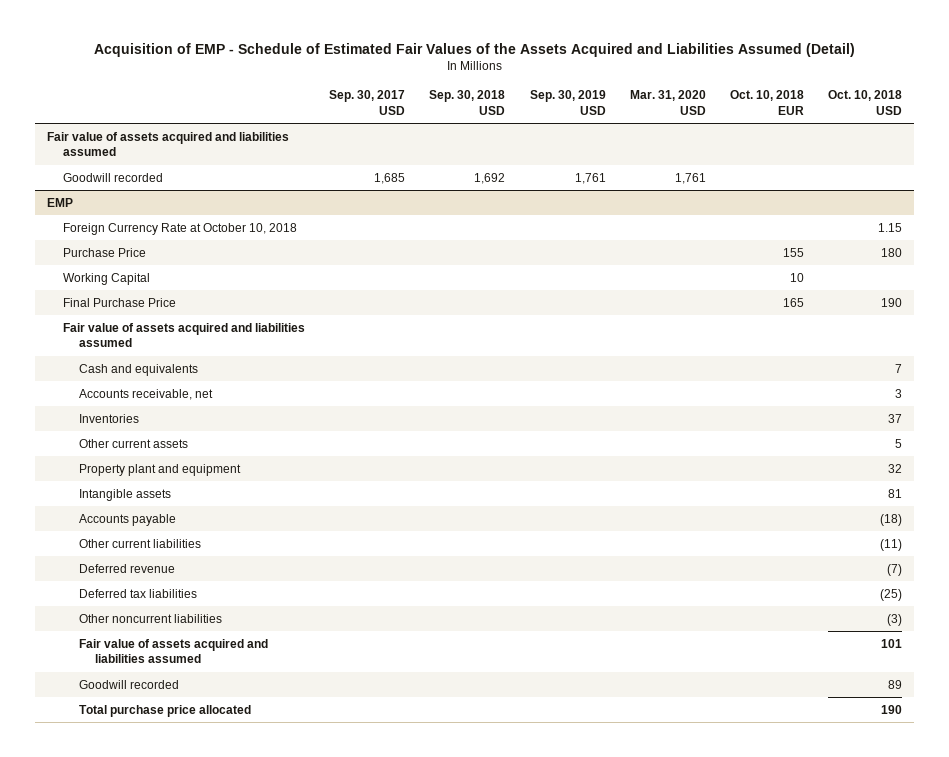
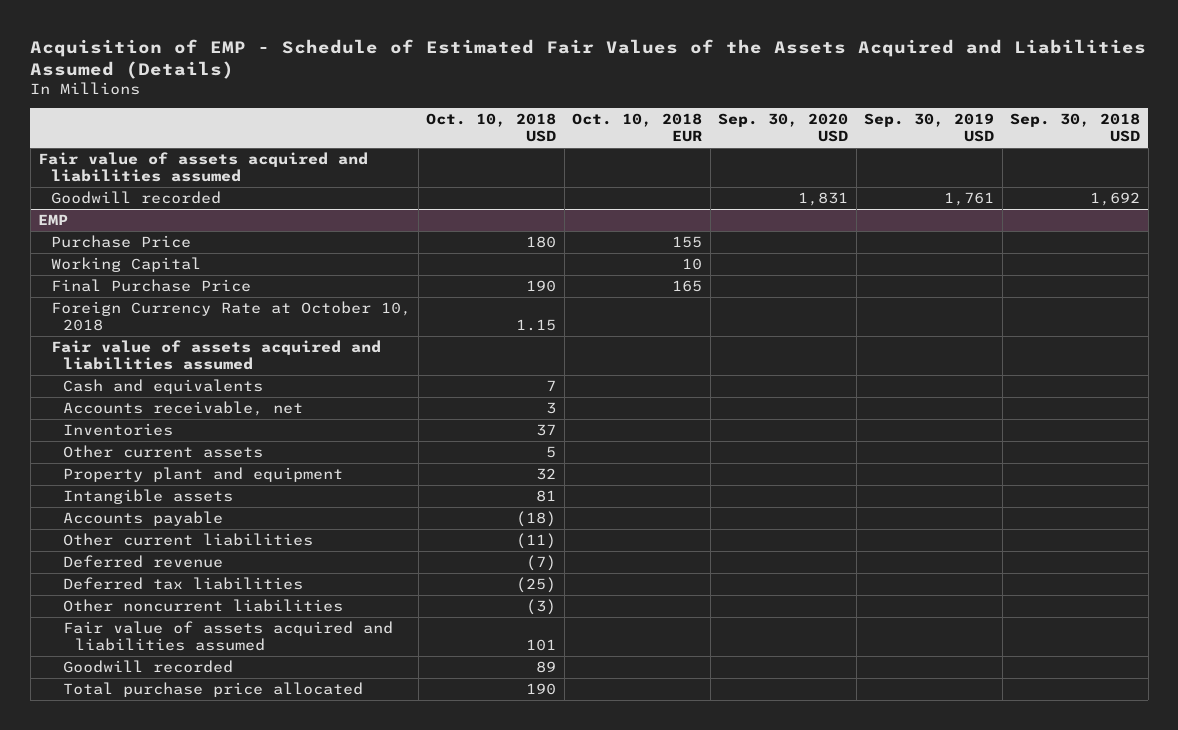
- Acquisition of EMP - Schedule of Estimated Fair Values of the Assets Acquired and Liabilities Assumed (Detail)
+ Acquisition of EMP - Schedule of Estimated Fair Values of the Assets Acquired and Liabilities Assumed (Details)
- | Sep. 30, 2017 USD | Sep. 30, 2018 USD | Sep. 30, 2019 USD | Mar. 31, 2020 USD | Oct. 10, 2018 EUR | Oct. 10, 2018 USD
+ | Oct. 10, 2018 USD | Oct. 10, 2018 EUR | Sep. 30, 2020 USD | Sep. 30, 2019 USD | Sep. 30, 2018 USD
@ EMP
moved down: Foreign Currency Rate at October 10, 2018 | 1.15 | | | |

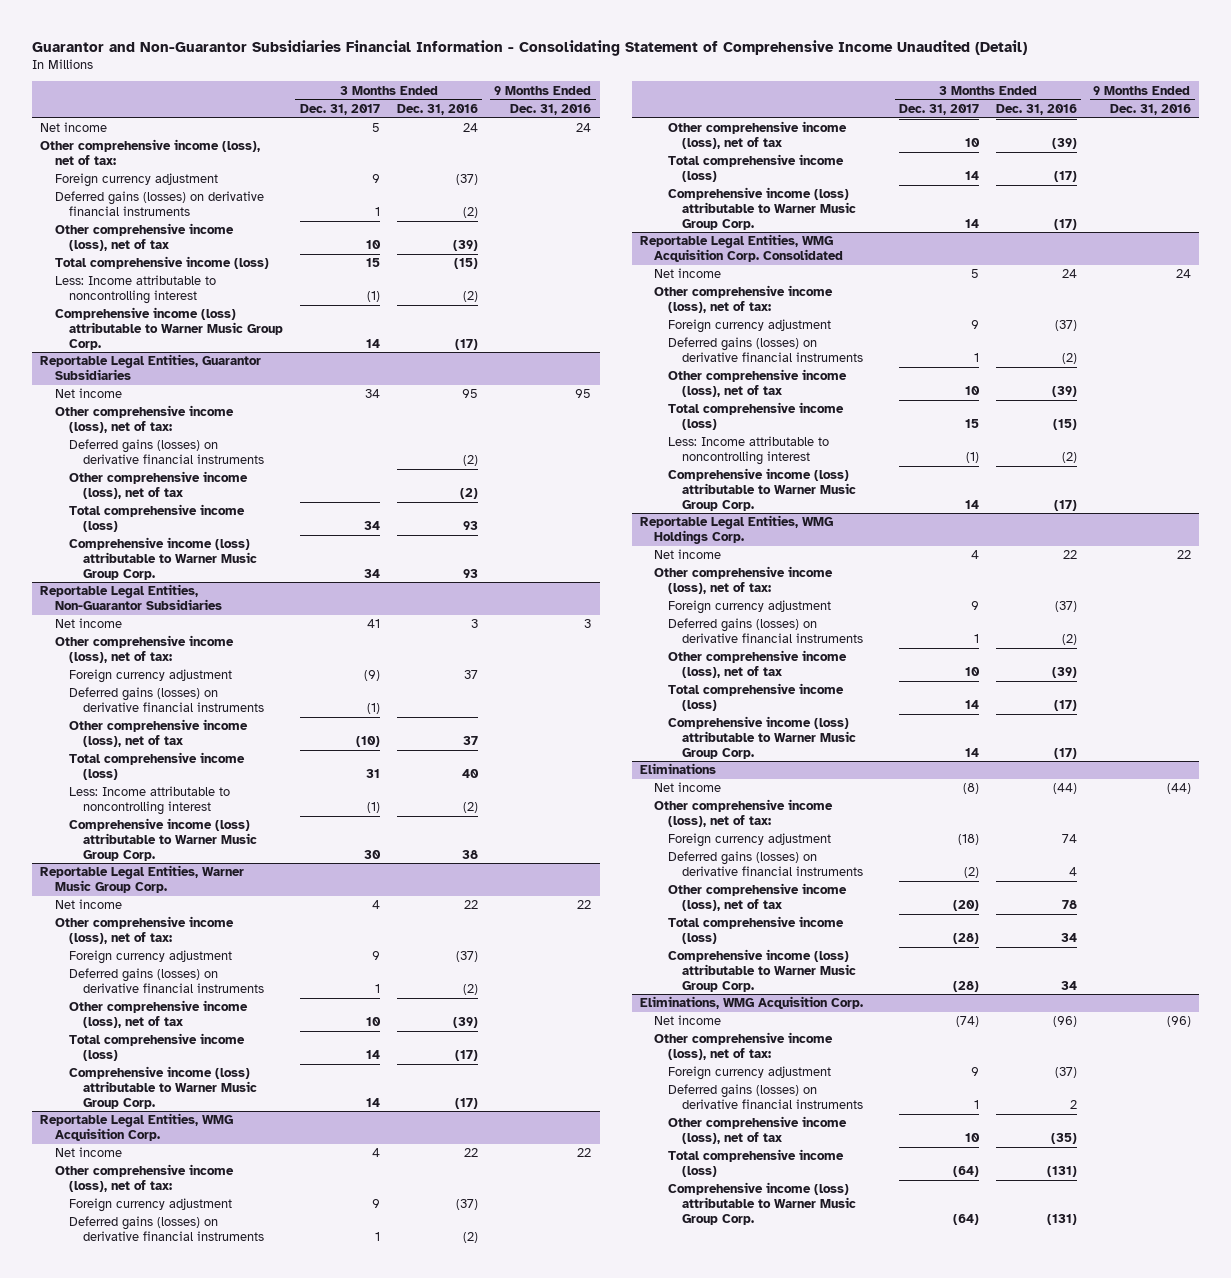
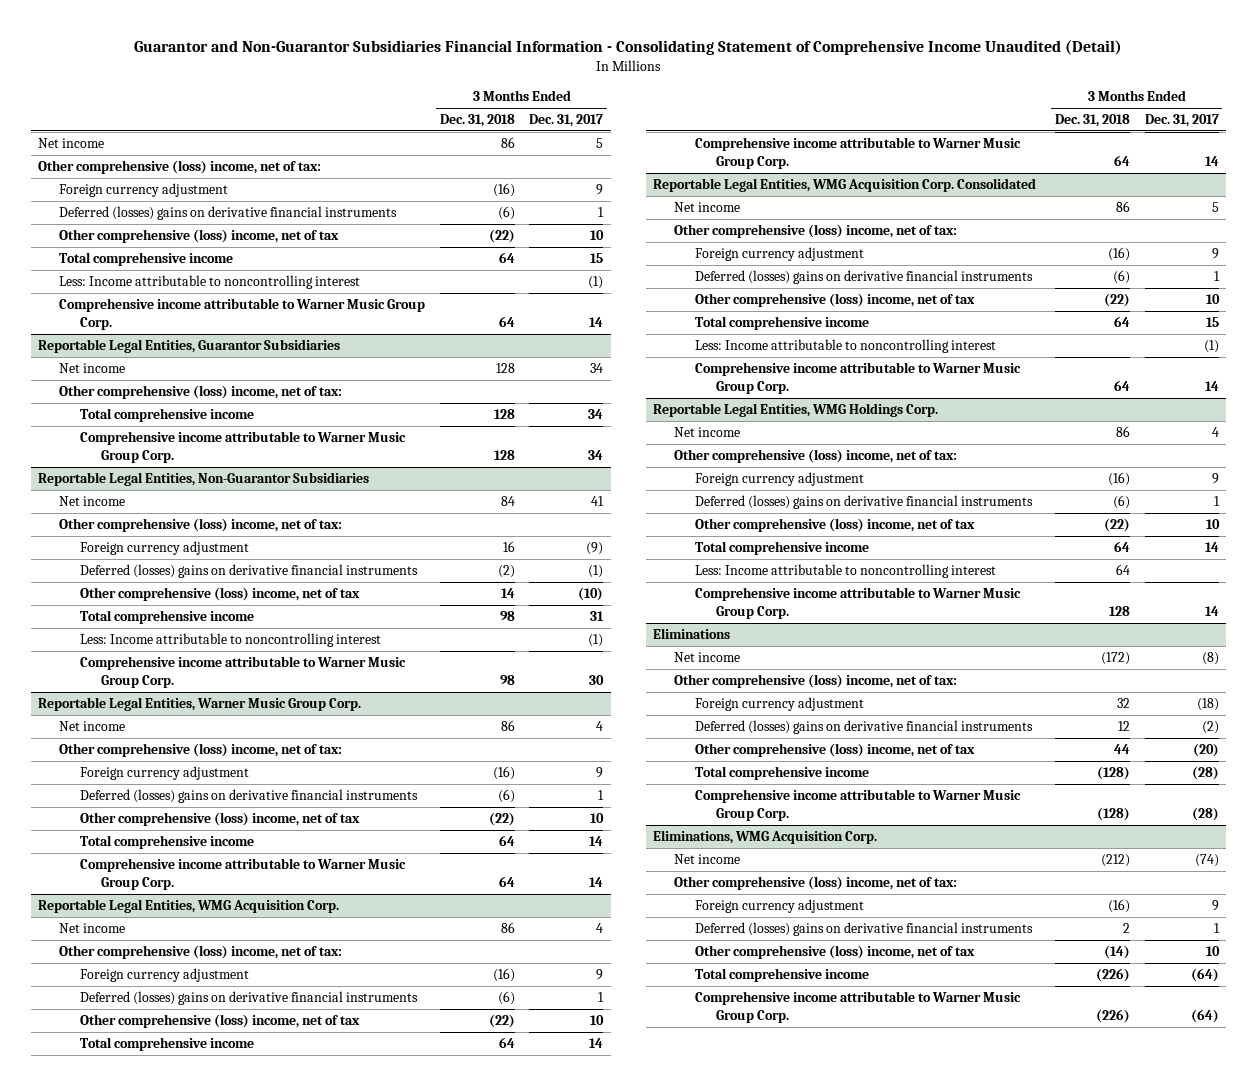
- | 3 Months Ended Dec. 31, 2017 | 3 Months Ended Dec. 31, 2016 | 9 Months Ended Dec. 31, 2016
+ | 3 Months Ended Dec. 31, 2018 | 3 Months Ended Dec. 31, 2017
- Other comprehensive income (loss), net of tax:
+ Other comprehensive (loss) income, net of tax:
- Deferred gains (losses) on derivative financial instruments | 1 | (2) |
- Other comprehensive income (loss), net of tax | 10 | (39) |
- Total comprehensive income (loss) | 15 | (15) |
+ Deferred (losses) gains on derivative financial instruments | (6) | 1
+ Other comprehensive (loss) income, net of tax | (22) | 10
+ Total comprehensive income | 64 | 15
- Comprehensive income (loss) attributable to Warner Music Group Corp. | 14 | (17) |
+ Comprehensive income attributable to Warner Music Group Corp. | 64 | 14
@ Reportable Legal Entities, Guarantor Subsidiaries
- Other comprehensive income (loss), net of tax:
- Deferred gains (losses) on derivative financial instruments | | (2) |
- Other comprehensive income (loss), net of tax | | (2) |
- Total comprehensive income (loss) | 34 | 93 |
- Comprehensive income (loss) attributable to Warner Music Group Corp. | 34 | 93 |
+ Other comprehensive (loss) income, net of tax:
+ Total comprehensive income | 128 | 34
+ Comprehensive income attributable to Warner Music Group Corp. | 128 | 34
@ Reportable Legal Entities, Non-Guarantor Subsidiaries
- Other comprehensive income (loss), net of tax:
+ Other comprehensive (loss) income, net of tax:
- Deferred gains (losses) on derivative financial instruments | (1) | |
- Other comprehensive income (loss), net of tax | (10) | 37 |
- Total comprehensive income (loss) | 31 | 40 |
+ Deferred (losses) gains on derivative financial instruments | (2) | (1)
+ Other comprehensive (loss) income, net of tax | 14 | (10)
+ Total comprehensive income | 98 | 31
- Comprehensive income (loss) attributable to Warner Music Group Corp. | 30 | 38 |
+ Comprehensive income attributable to Warner Music Group Corp. | 98 | 30
@ Reportable Legal Entities, Warner Music Group Corp.
- Other comprehensive income (loss), net of tax:
+ Other comprehensive (loss) income, net of tax:
- Deferred gains (losses) on derivative financial instruments | 1 | (2) |
- Other comprehensive income (loss), net of tax | 10 | (39) |
- Total comprehensive income (loss) | 14 | (17) |
- Comprehensive income (loss) attributable to Warner Music Group Corp. | 14 | (17) |
+ Deferred (losses) gains on derivative financial instruments | (6) | 1
+ Other comprehensive (loss) income, net of tax | (22) | 10
+ Total comprehensive income | 64 | 14
+ Comprehensive income attributable to Warner Music Group Corp. | 64 | 14
@ Reportable Legal Entities, WMG Acquisition Corp.
- Other comprehensive income (loss), net of tax:
+ Other comprehensive (loss) income, net of tax:
- Deferred gains (losses) on derivative financial instruments | 1 | (2) |
- Other comprehensive income (loss), net of tax | 10 | (39) |
- Total comprehensive income (loss) | 14 | (17) |
- Comprehensive income (loss) attributable to Warner Music Group Corp. | 14 | (17) |
+ Deferred (losses) gains on derivative financial instruments | (6) | 1
+ Other comprehensive (loss) income, net of tax | (22) | 10
+ Total comprehensive income | 64 | 14
+ Comprehensive income attributable to Warner Music Group Corp. | 64 | 14
@ Reportable Legal Entities, WMG Acquisition Corp. Consolidated
- Other comprehensive income (loss), net of tax:
+ Other comprehensive (loss) income, net of tax:
- Deferred gains (losses) on derivative financial instruments | 1 | (2) |
- Other comprehensive income (loss), net of tax | 10 | (39) |
- Total comprehensive income (loss) | 15 | (15) |
+ Deferred (losses) gains on derivative financial instruments | (6) | 1
+ Other comprehensive (loss) income, net of tax | (22) | 10
+ Total comprehensive income | 64 | 15
- Comprehensive income (loss) attributable to Warner Music Group Corp. | 14 | (17) |
+ Comprehensive income attributable to Warner Music Group Corp. | 64 | 14
@ Reportable Legal Entities, WMG Holdings Corp.
- Other comprehensive income (loss), net of tax:
+ Other comprehensive (loss) income, net of tax:
- Deferred gains (losses) on derivative financial instruments | 1 | (2) |
- Other comprehensive income (loss), net of tax | 10 | (39) |
- Total comprehensive income (loss) | 14 | (17) |
- Comprehensive income (loss) attributable to Warner Music Group Corp. | 14 | (17) |
+ Deferred (losses) gains on derivative financial instruments | (6) | 1
+ Other comprehensive (loss) income, net of tax | (22) | 10
+ Total comprehensive income | 64 | 14
+ Less: Income attributable to noncontrolling interest | 64 |
+ Comprehensive income attributable to Warner Music Group Corp. | 128 | 14
@ Eliminations
- Other comprehensive income (loss), net of tax:
+ Other comprehensive (loss) income, net of tax:
- Deferred gains (losses) on derivative financial instruments | (2) | 4 |
- Other comprehensive income (loss), net of tax | (20) | 78 |
- Total comprehensive income (loss) | (28) | 34 |
- Comprehensive income (loss) attributable to Warner Music Group Corp. | (28) | 34 |
+ Deferred (losses) gains on derivative financial instruments | 12 | (2)
+ Other comprehensive (loss) income, net of tax | 44 | (20)
+ Total comprehensive income | (128) | (28)
+ Comprehensive income attributable to Warner Music Group Corp. | (128) | (28)
@ Eliminations, WMG Acquisition Corp.
- Other comprehensive income (loss), net of tax:
+ Other comprehensive (loss) income, net of tax:
- Deferred gains (losses) on derivative financial instruments | 1 | 2 |
- Other comprehensive income (loss), net of tax | 10 | (35) |
- Total comprehensive income (loss) | (64) | (131) |
- Comprehensive income (loss) attributable to Warner Music Group Corp. | (64) | (131) |
+ Deferred (losses) gains on derivative financial instruments | 2 | 1
+ Other comprehensive (loss) income, net of tax | (14) | 10
+ Total comprehensive income | (226) | (64)
+ Comprehensive income attributable to Warner Music Group Corp. | (226) | (64)

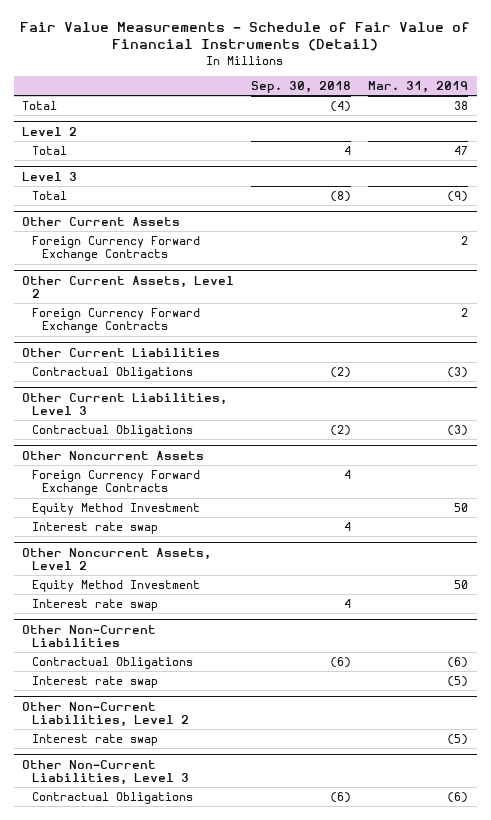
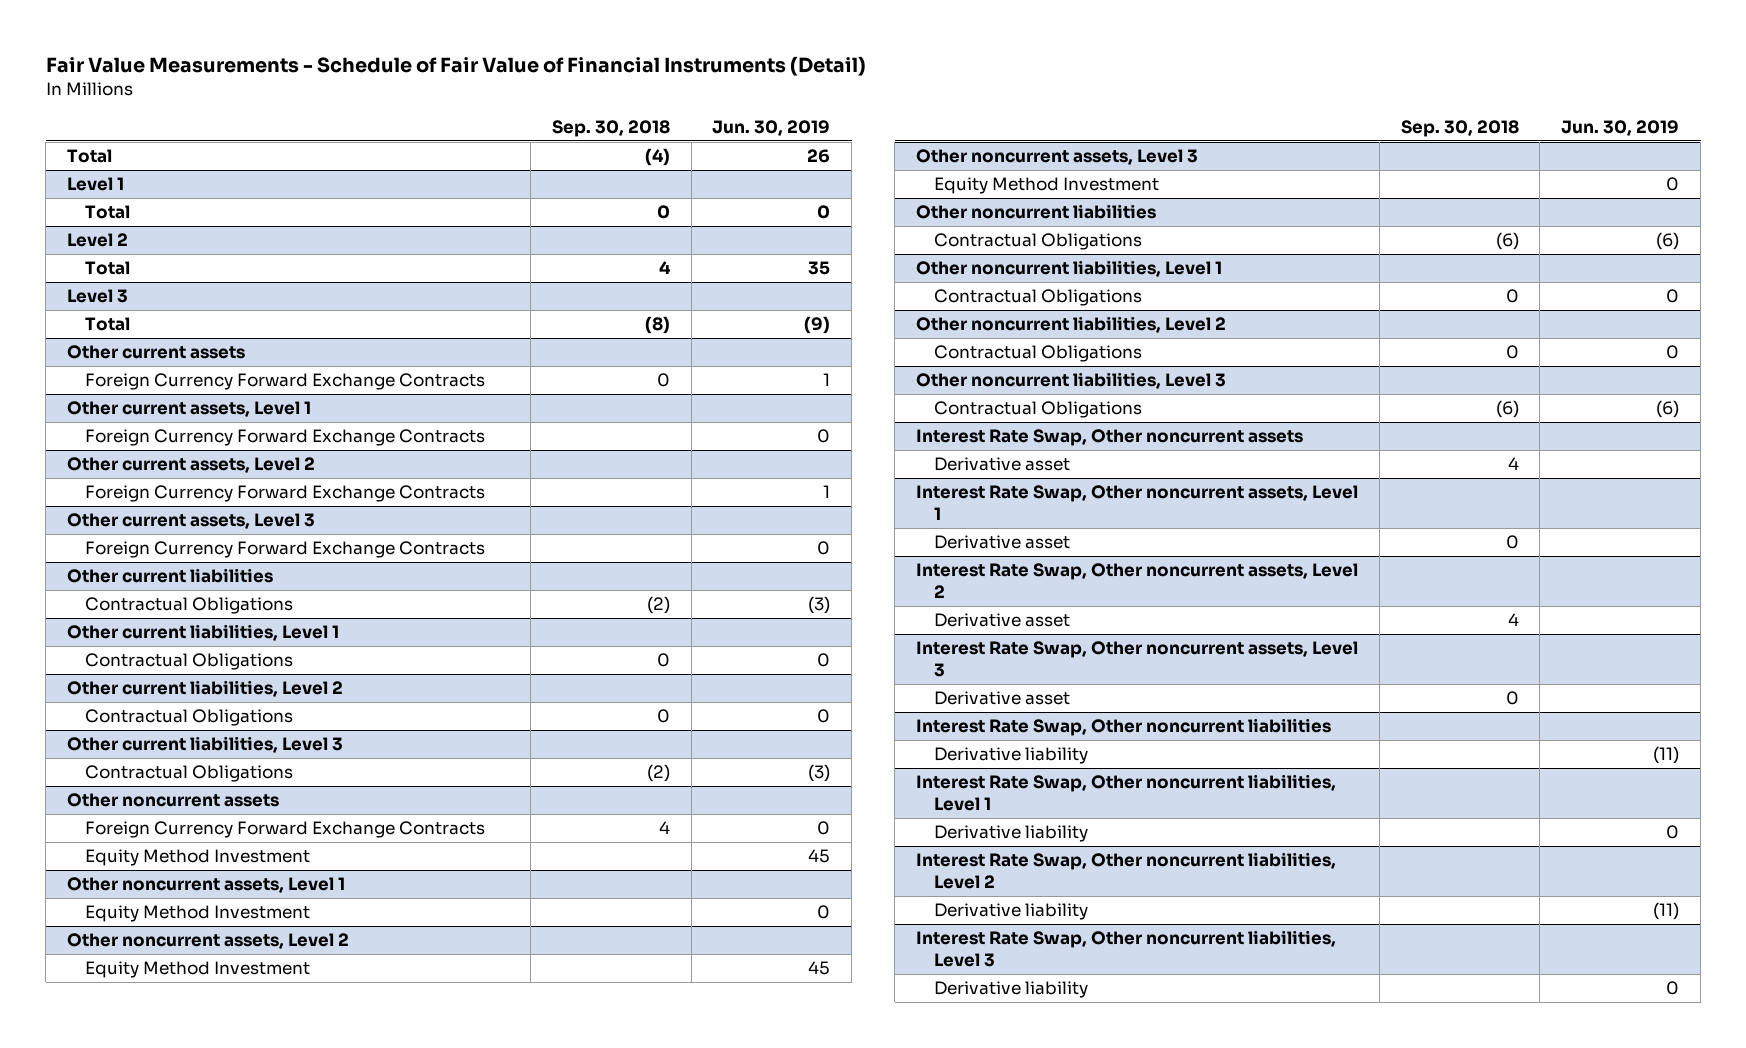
- | Sep. 30, 2018 | Mar. 31, 2019
+ | Sep. 30, 2018 | Jun. 30, 2019
+ Level 1
+ Total | 0 | 0
- Other Current Assets
+ Other current assets
+ Foreign Currency Forward Exchange Contracts | 0 | 1
+ Other current assets, Level 1
- Other Current Assets, Level 2
+ Other current assets, Level 2
- Other Current Liabilities
+ Other current assets, Level 3
+ Foreign Currency Forward Exchange Contracts | | 0
+ Other current liabilities
- Other Current Liabilities, Level 3
+ Other current liabilities, Level 1
+ Contractual Obligations | 0 | 0
+ Other current liabilities, Level 2
+ Contractual Obligations | 0 | 0
+ Other current liabilities, Level 3
- Other Noncurrent Assets
+ Other noncurrent assets
- Interest rate swap | 4 |
- Other Noncurrent Assets, Level 2
+ Other noncurrent assets, Level 1
- Interest rate swap | 4 |
- Other Non-Current Liabilities
+ Other noncurrent assets, Level 2
+ Equity Method Investment | | 45
+ Other noncurrent assets, Level 3
+ Equity Method Investment | | 0
+ Other noncurrent liabilities
- Interest rate swap | | (5)
- Other Non-Current Liabilities, Level 2
- Interest rate swap | | (5)
- Other Non-Current Liabilities, Level 3
+ Other noncurrent liabilities, Level 1
+ Contractual Obligations | 0 | 0
+ Other noncurrent liabilities, Level 2
+ Contractual Obligations | 0 | 0
+ Other noncurrent liabilities, Level 3
+ Interest Rate Swap, Other noncurrent assets
+ Derivative asset | 4 |
+ Interest Rate Swap, Other noncurrent assets, Level 1
+ Derivative asset | 0 |
+ Interest Rate Swap, Other noncurrent assets, Level 2
+ Derivative asset | 4 |
+ Interest Rate Swap, Other noncurrent assets, Level 3
+ Derivative asset | 0 |
+ Interest Rate Swap, Other noncurrent liabilities
+ Derivative liability | | (11)
+ Interest Rate Swap, Other noncurrent liabilities, Level 1
+ Derivative liability | | 0
+ Interest Rate Swap, Other noncurrent liabilities, Level 2
+ Derivative liability | | (11)
+ Interest Rate Swap, Other noncurrent liabilities, Level 3
+ Derivative liability | | 0

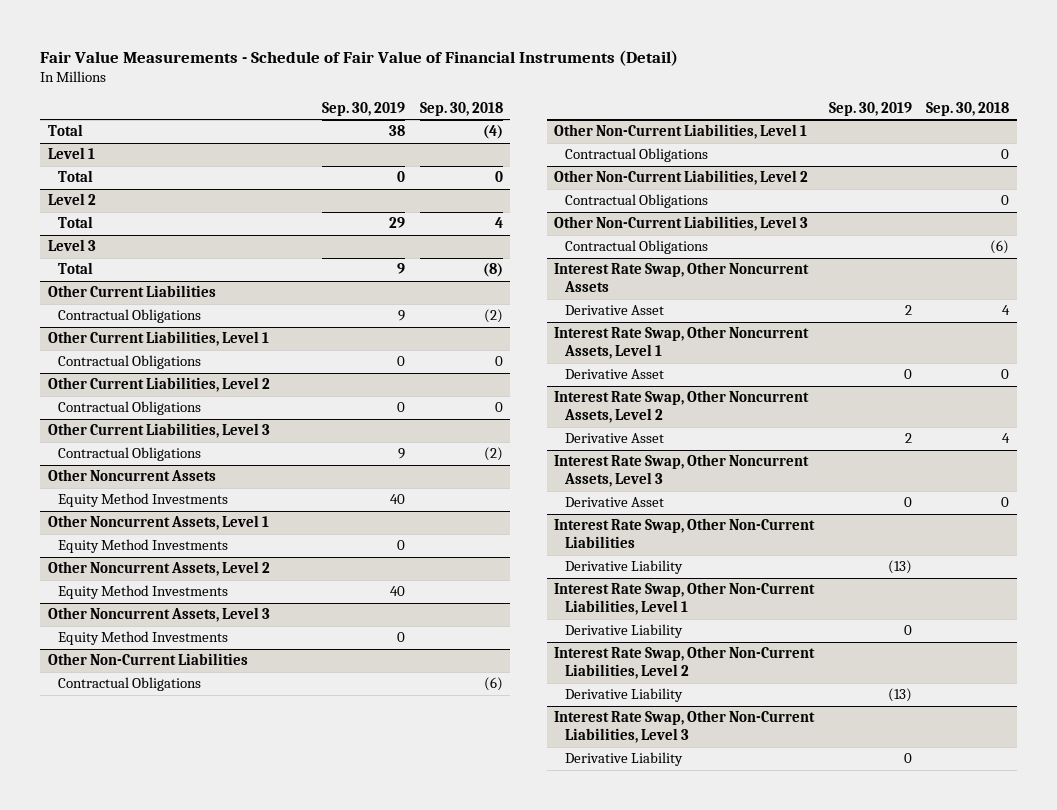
- | Sep. 30, 2018 | Jun. 30, 2019
+ | Sep. 30, 2019 | Sep. 30, 2018
- Other current assets
- Foreign Currency Forward Exchange Contracts | 0 | 1
- Other current assets, Level 1
- Foreign Currency Forward Exchange Contracts | | 0
- Other current assets, Level 2
- Foreign Currency Forward Exchange Contracts | | 1
- Other current assets, Level 3
- Foreign Currency Forward Exchange Contracts | | 0
- Other current liabilities
+ Other Current Liabilities
- Other current liabilities, Level 1
+ Other Current Liabilities, Level 1
- Other current liabilities, Level 2
+ Other Current Liabilities, Level 2
- Other current liabilities, Level 3
+ Other Current Liabilities, Level 3
- Other noncurrent assets
- Foreign Currency Forward Exchange Contracts | 4 | 0
- Equity Method Investment | | 45
- Other noncurrent assets, Level 1
- Equity Method Investment | | 0
- Other noncurrent assets, Level 2
- Equity Method Investment | | 45
- Other noncurrent assets, Level 3
- Equity Method Investment | | 0
- Other noncurrent liabilities
+ Other Noncurrent Assets
+ Equity Method Investments | 40 |
+ Other Noncurrent Assets, Level 1
+ Equity Method Investments | 0 |
+ Other Noncurrent Assets, Level 2
+ Equity Method Investments | 40 |
+ Other Noncurrent Assets, Level 3
+ Equity Method Investments | 0 |
+ Other Non-Current Liabilities
- Other noncurrent liabilities, Level 1
+ Other Non-Current Liabilities, Level 1
- Other noncurrent liabilities, Level 2
+ Other Non-Current Liabilities, Level 2
- Other noncurrent liabilities, Level 3
+ Other Non-Current Liabilities, Level 3
- Interest Rate Swap, Other noncurrent assets
- Derivative asset | 4 |
- Interest Rate Swap, Other noncurrent assets, Level 1
- Derivative asset | 0 |
- Interest Rate Swap, Other noncurrent assets, Level 2
- Derivative asset | 4 |
- Interest Rate Swap, Other noncurrent assets, Level 3
- Derivative asset | 0 |
- Interest Rate Swap, Other noncurrent liabilities
- Derivative liability | | (11)
- Interest Rate Swap, Other noncurrent liabilities, Level 1
- Derivative liability | | 0
- Interest Rate Swap, Other noncurrent liabilities, Level 2
- Derivative liability | | (11)
- Interest Rate Swap, Other noncurrent liabilities, Level 3
- Derivative liability | | 0
+ Interest Rate Swap, Other Noncurrent Assets
+ Derivative Asset | 2 | 4
+ Interest Rate Swap, Other Noncurrent Assets, Level 1
+ Derivative Asset | 0 | 0
+ Interest Rate Swap, Other Noncurrent Assets, Level 2
+ Derivative Asset | 2 | 4
+ Interest Rate Swap, Other Noncurrent Assets, Level 3
+ Derivative Asset | 0 | 0
+ Interest Rate Swap, Other Non-Current Liabilities
+ Derivative Liability | (13) |
+ Interest Rate Swap, Other Non-Current Liabilities, Level 1
+ Derivative Liability | 0 |
+ Interest Rate Swap, Other Non-Current Liabilities, Level 2
+ Derivative Liability | (13) |
+ Interest Rate Swap, Other Non-Current Liabilities, Level 3
+ Derivative Liability | 0 |

